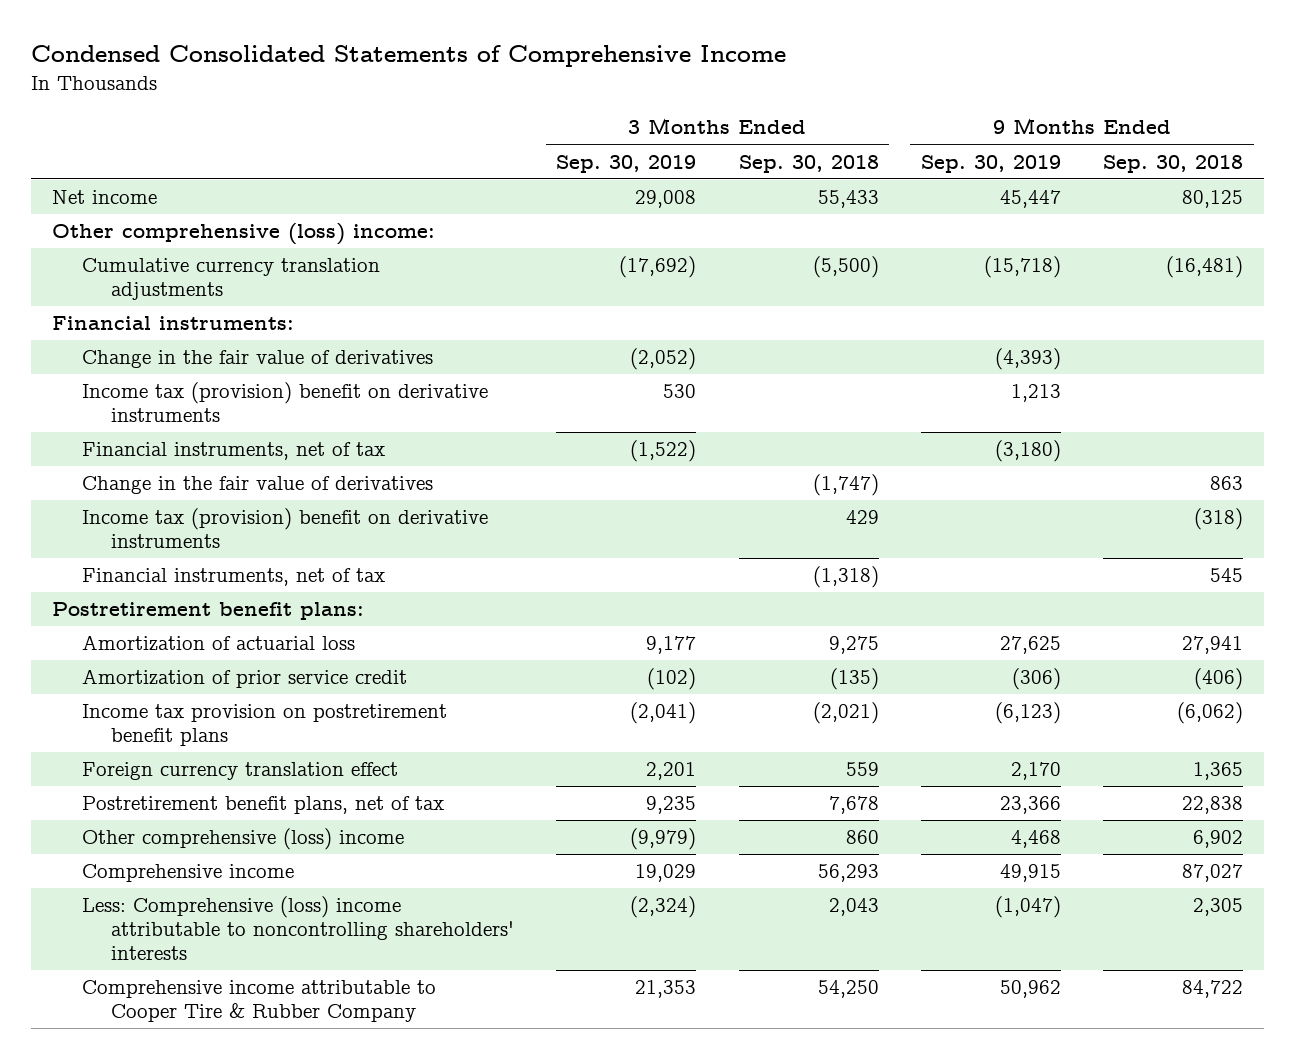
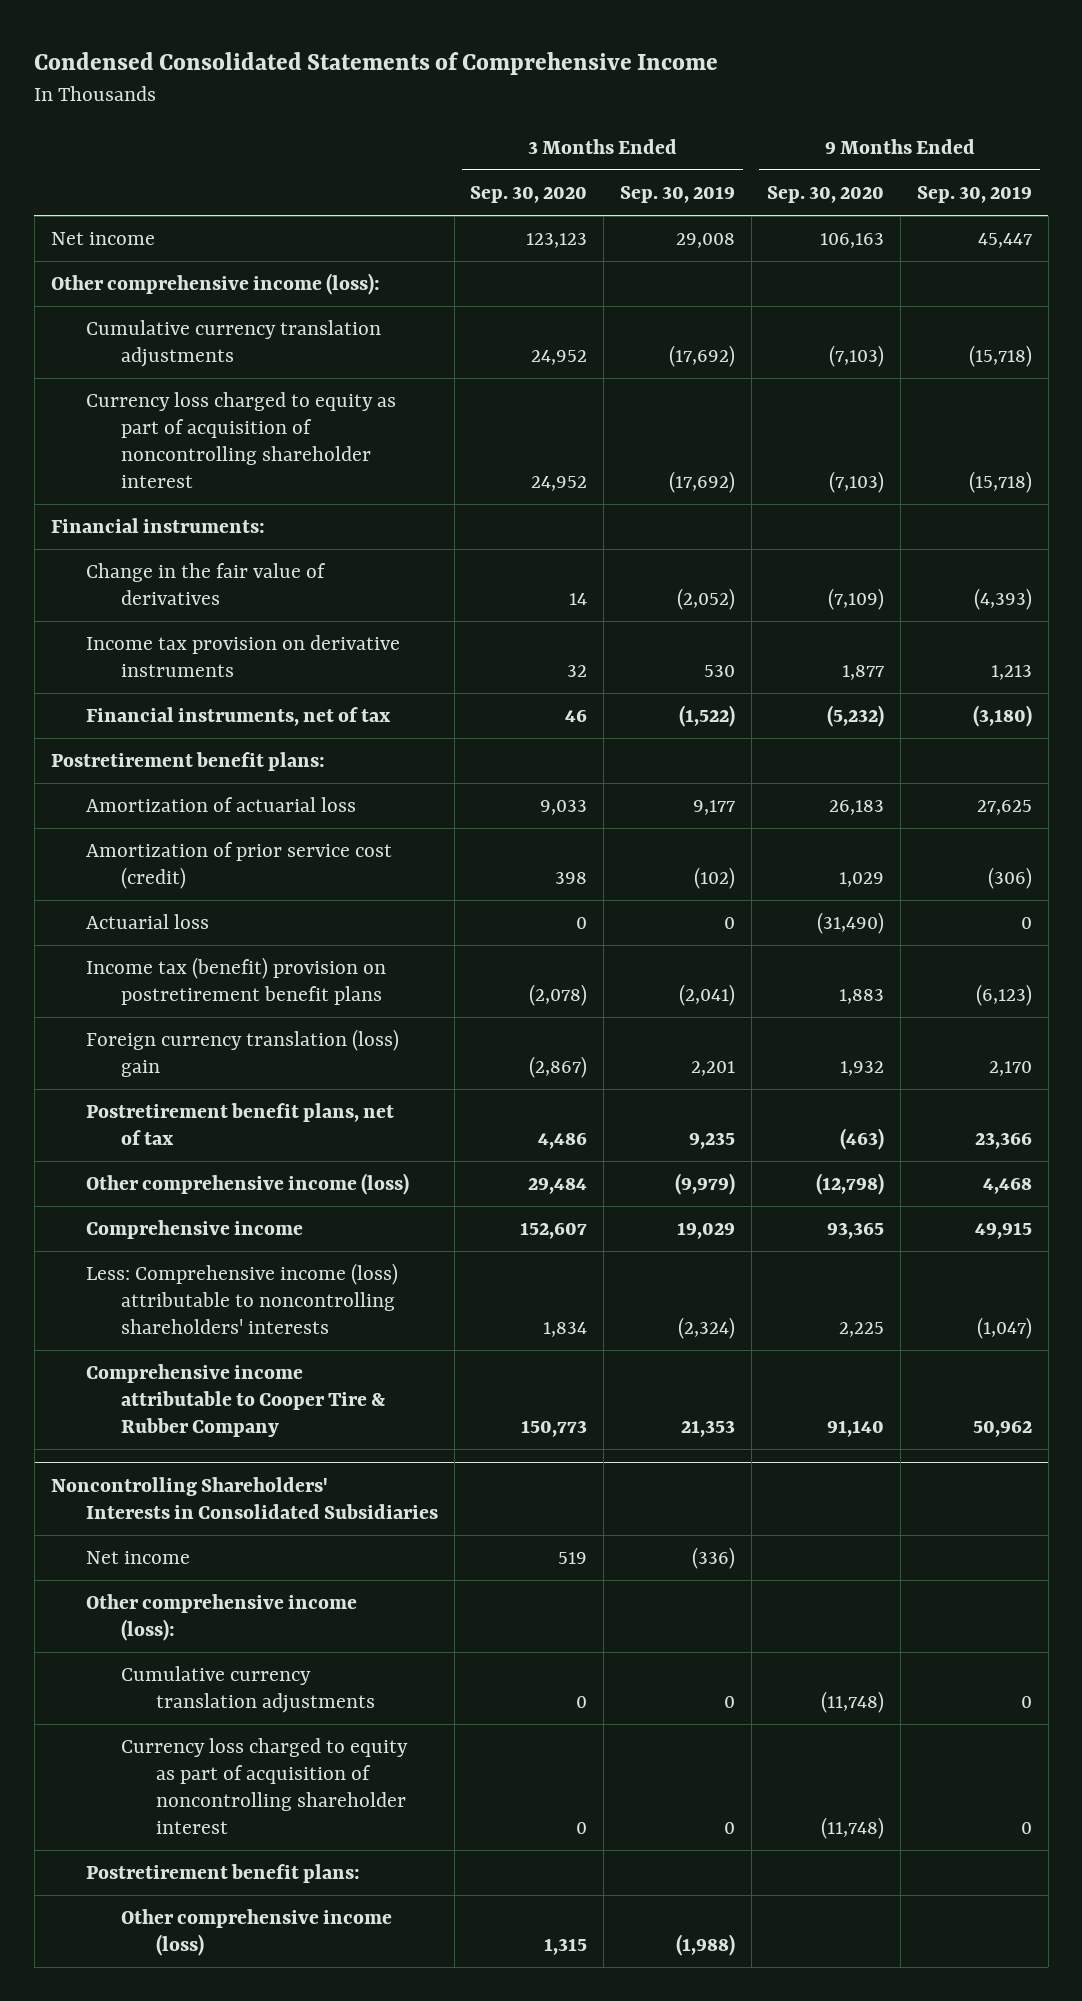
- | 3 Months Ended Sep. 30, 2019 | 3 Months Ended Sep. 30, 2018 | 9 Months Ended Sep. 30, 2019 | 9 Months Ended Sep. 30, 2018
+ | 3 Months Ended Sep. 30, 2020 | 3 Months Ended Sep. 30, 2019 | 9 Months Ended Sep. 30, 2020 | 9 Months Ended Sep. 30, 2019
- Other comprehensive (loss) income:
+ Other comprehensive income (loss):
+ Currency loss charged to equity as part of acquisition of noncontrolling shareholder interest | 24,952 | (17,692) | (7,103) | (15,718)
- Income tax (provision) benefit on derivative instruments | 530 | | 1,213 |
+ Income tax provision on derivative instruments | 32 | 530 | 1,877 | 1,213
- Change in the fair value of derivatives | | (1,747) | | 863
- Income tax (provision) benefit on derivative instruments | | 429 | | (318)
- Financial instruments, net of tax | | (1,318) | | 545
- Amortization of prior service credit | (102) | (135) | (306) | (406)
- Income tax provision on postretirement benefit plans | (2,041) | (2,021) | (6,123) | (6,062)
- Foreign currency translation effect | 2,201 | 559 | 2,170 | 1,365
+ Amortization of prior service cost (credit) | 398 | (102) | 1,029 | (306)
+ Actuarial loss | 0 | 0 | (31,490) | 0
+ Income tax (benefit) provision on postretirement benefit plans | (2,078) | (2,041) | 1,883 | (6,123)
+ Foreign currency translation (loss) gain | (2,867) | 2,201 | 1,932 | 2,170
- Other comprehensive (loss) income | (9,979) | 860 | 4,468 | 6,902
+ Other comprehensive income (loss) | 29,484 | (9,979) | (12,798) | 4,468
- Less: Comprehensive (loss) income attributable to noncontrolling shareholders' interests | (2,324) | 2,043 | (1,047) | 2,305
+ Less: Comprehensive income (loss) attributable to noncontrolling shareholders' interests | 1,834 | (2,324) | 2,225 | (1,047)
+ Noncontrolling Shareholders' Interests in Consolidated Subsidiaries
+ Net income | 519 | (336) | |
+ Other comprehensive income (loss):
+ Cumulative currency translation adjustments | 0 | 0 | (11,748) | 0
+ Currency loss charged to equity as part of acquisition of noncontrolling shareholder interest | 0 | 0 | (11,748) | 0
+ Postretirement benefit plans:
+ Other comprehensive income (loss) | 1,315 | (1,988) | |

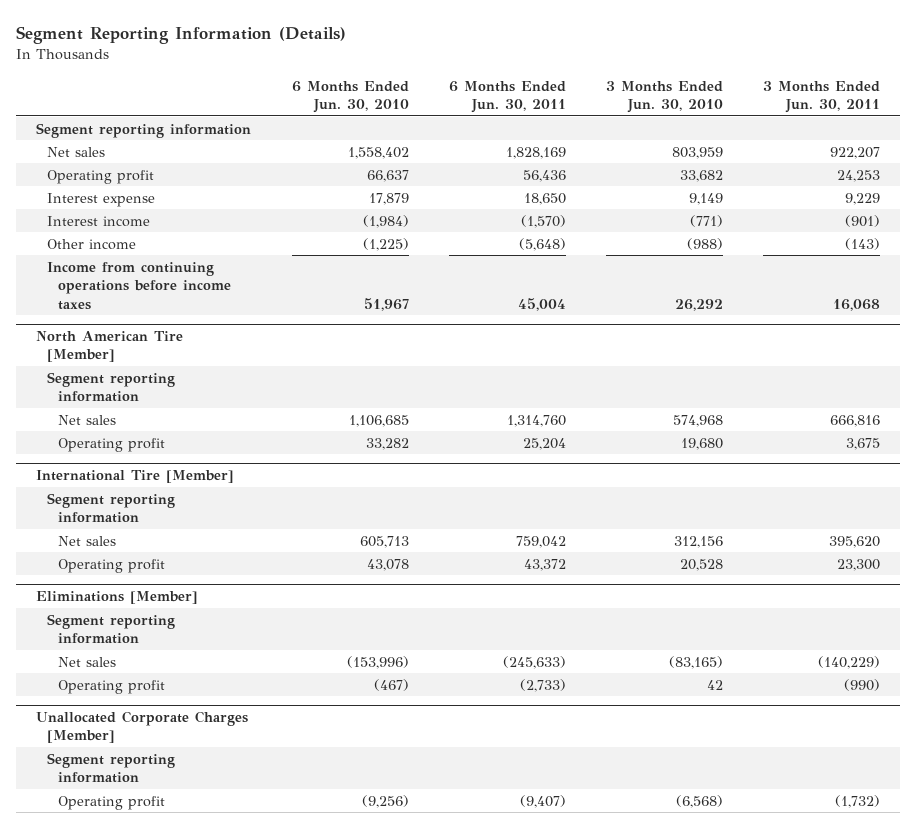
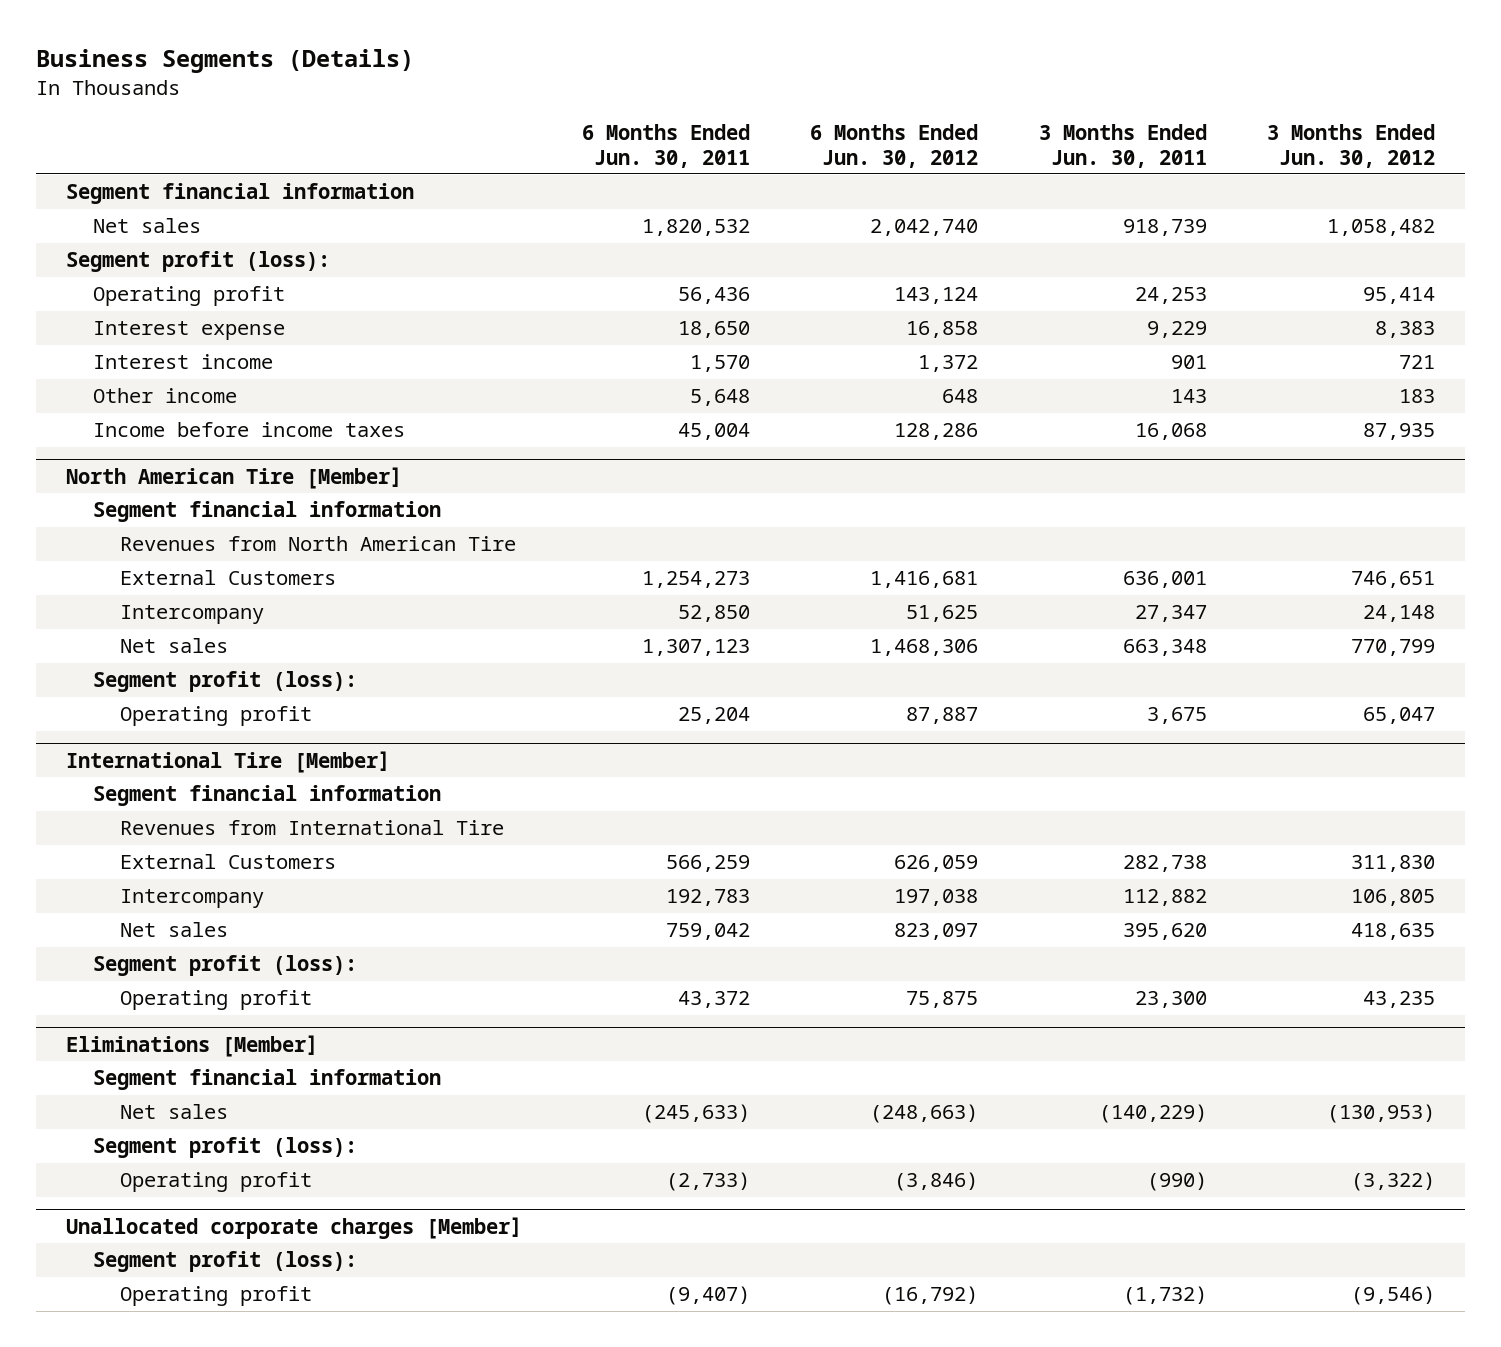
- Segment Reporting Information (Details)
+ Business Segments (Details)
- | 6 Months Ended Jun. 30, 2010 | 6 Months Ended Jun. 30, 2011 | 3 Months Ended Jun. 30, 2010 | 3 Months Ended Jun. 30, 2011
+ | 6 Months Ended Jun. 30, 2011 | 6 Months Ended Jun. 30, 2012 | 3 Months Ended Jun. 30, 2011 | 3 Months Ended Jun. 30, 2012
- Segment reporting information
- Net sales | 1,558,402 | 1,828,169 | 803,959 | 922,207
+ Segment financial information
+ Net sales | 1,820,532 | 2,042,740 | 918,739 | 1,058,482
+ Segment profit (loss):
- Interest income | (1,984) | (1,570) | (771) | (901)
- Other income | (1,225) | (5,648) | (988) | (143)
- Income from continuing operations before income taxes | 51,967 | 45,004 | 26,292 | 16,068
+ Interest income | 1,570 | 1,372 | 901 | 721
+ Other income | 5,648 | 648 | 143 | 183
+ Income before income taxes | 45,004 | 128,286 | 16,068 | 87,935
@ North American Tire [Member]
- Segment reporting information
- Net sales | 1,106,685 | 1,314,760 | 574,968 | 666,816
+ Segment financial information
+ Revenues from North American Tire
+ External Customers | 1,254,273 | 1,416,681 | 636,001 | 746,651
+ Intercompany | 52,850 | 51,625 | 27,347 | 24,148
+ Net sales | 1,307,123 | 1,468,306 | 663,348 | 770,799
+ Segment profit (loss):
@ International Tire [Member]
- Segment reporting information
+ Segment financial information
+ Revenues from International Tire
+ External Customers | 566,259 | 626,059 | 282,738 | 311,830
+ Intercompany | 192,783 | 197,038 | 112,882 | 106,805
+ Segment profit (loss):
@ Eliminations [Member]
- Segment reporting information
+ Segment financial information
+ Segment profit (loss):
- Unallocated Corporate Charges [Member]
- Segment reporting information
+ Unallocated corporate charges [Member]
+ Segment profit (loss):

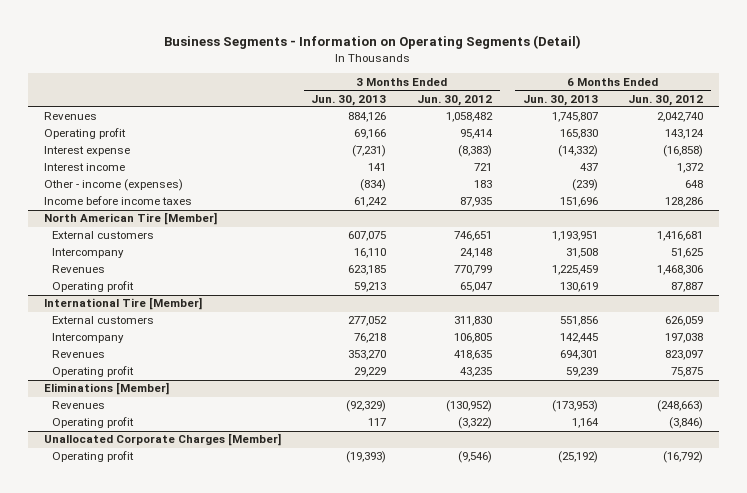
- Business Segments (Details)
+ Business Segments - Information on Operating Segments (Detail)
- | 6 Months Ended Jun. 30, 2011 | 6 Months Ended Jun. 30, 2012 | 3 Months Ended Jun. 30, 2011 | 3 Months Ended Jun. 30, 2012
+ | 3 Months Ended Jun. 30, 2013 | 3 Months Ended Jun. 30, 2012 | 6 Months Ended Jun. 30, 2013 | 6 Months Ended Jun. 30, 2012
- Segment financial information
- Net sales | 1,820,532 | 2,042,740 | 918,739 | 1,058,482
- Segment profit (loss):
+ Revenues | 884,126 | 1,058,482 | 1,745,807 | 2,042,740
- Interest expense | 18,650 | 16,858 | 9,229 | 8,383
+ Interest expense | (7,231) | (8,383) | (14,332) | (16,858)
- Other income | 5,648 | 648 | 143 | 183
+ Other - income (expenses) | (834) | 183 | (239) | 648
@ North American Tire [Member]
- Segment financial information
- Revenues from North American Tire
- External Customers | 1,254,273 | 1,416,681 | 636,001 | 746,651
+ External customers | 607,075 | 746,651 | 1,193,951 | 1,416,681
- Net sales | 1,307,123 | 1,468,306 | 663,348 | 770,799
- Segment profit (loss):
+ Revenues | 623,185 | 770,799 | 1,225,459 | 1,468,306
@ International Tire [Member]
- Segment financial information
- Revenues from International Tire
- External Customers | 566,259 | 626,059 | 282,738 | 311,830
+ External customers | 277,052 | 311,830 | 551,856 | 626,059
- Net sales | 759,042 | 823,097 | 395,620 | 418,635
- Segment profit (loss):
+ Revenues | 353,270 | 418,635 | 694,301 | 823,097
@ Eliminations [Member]
- Segment financial information
- Net sales | (245,633) | (248,663) | (140,229) | (130,953)
- Segment profit (loss):
+ Revenues | (92,329) | (130,952) | (173,953) | (248,663)
- Unallocated corporate charges [Member]
- Segment profit (loss):
+ Unallocated Corporate Charges [Member]

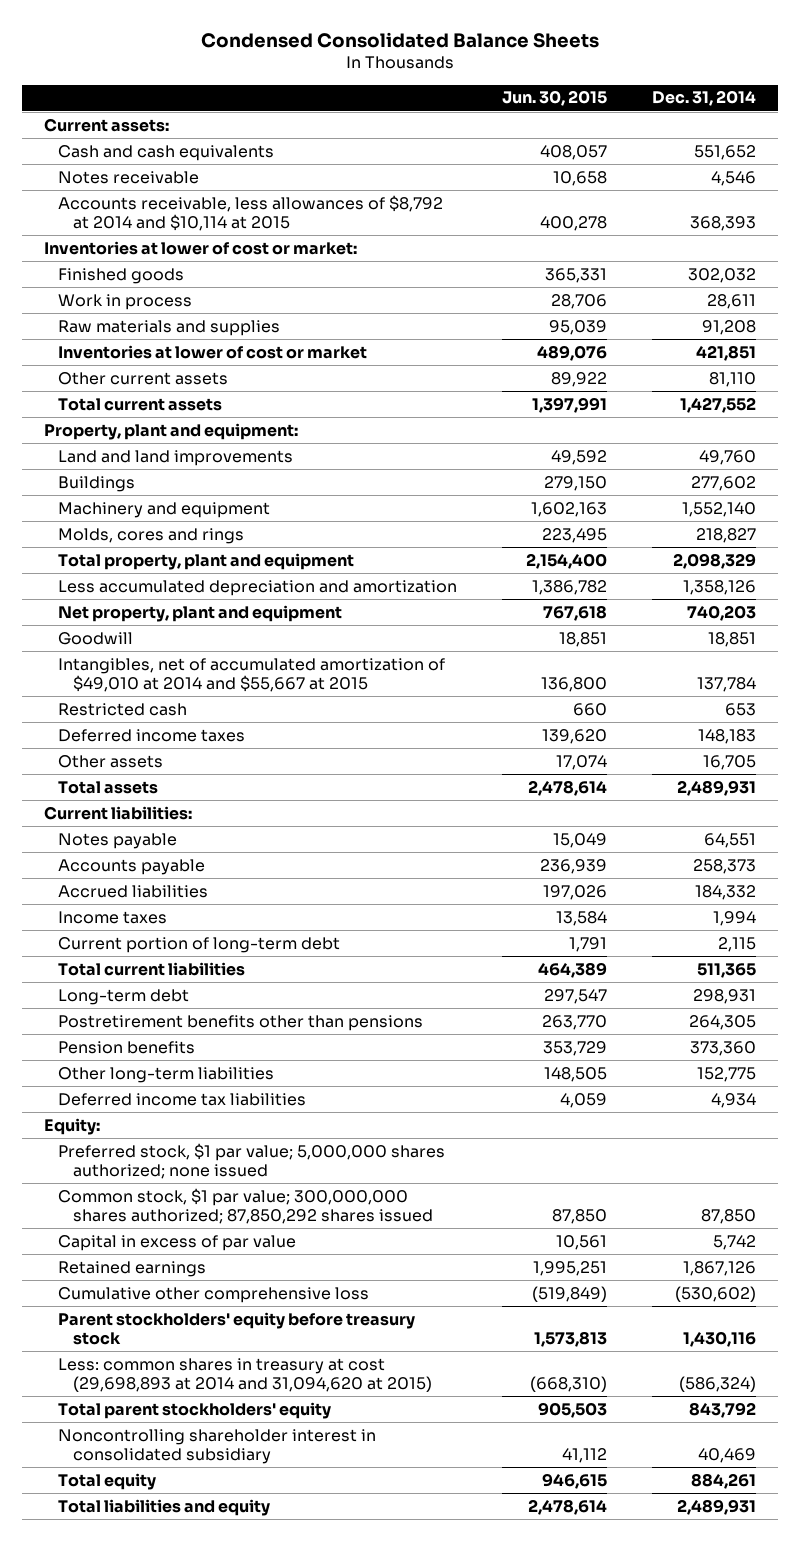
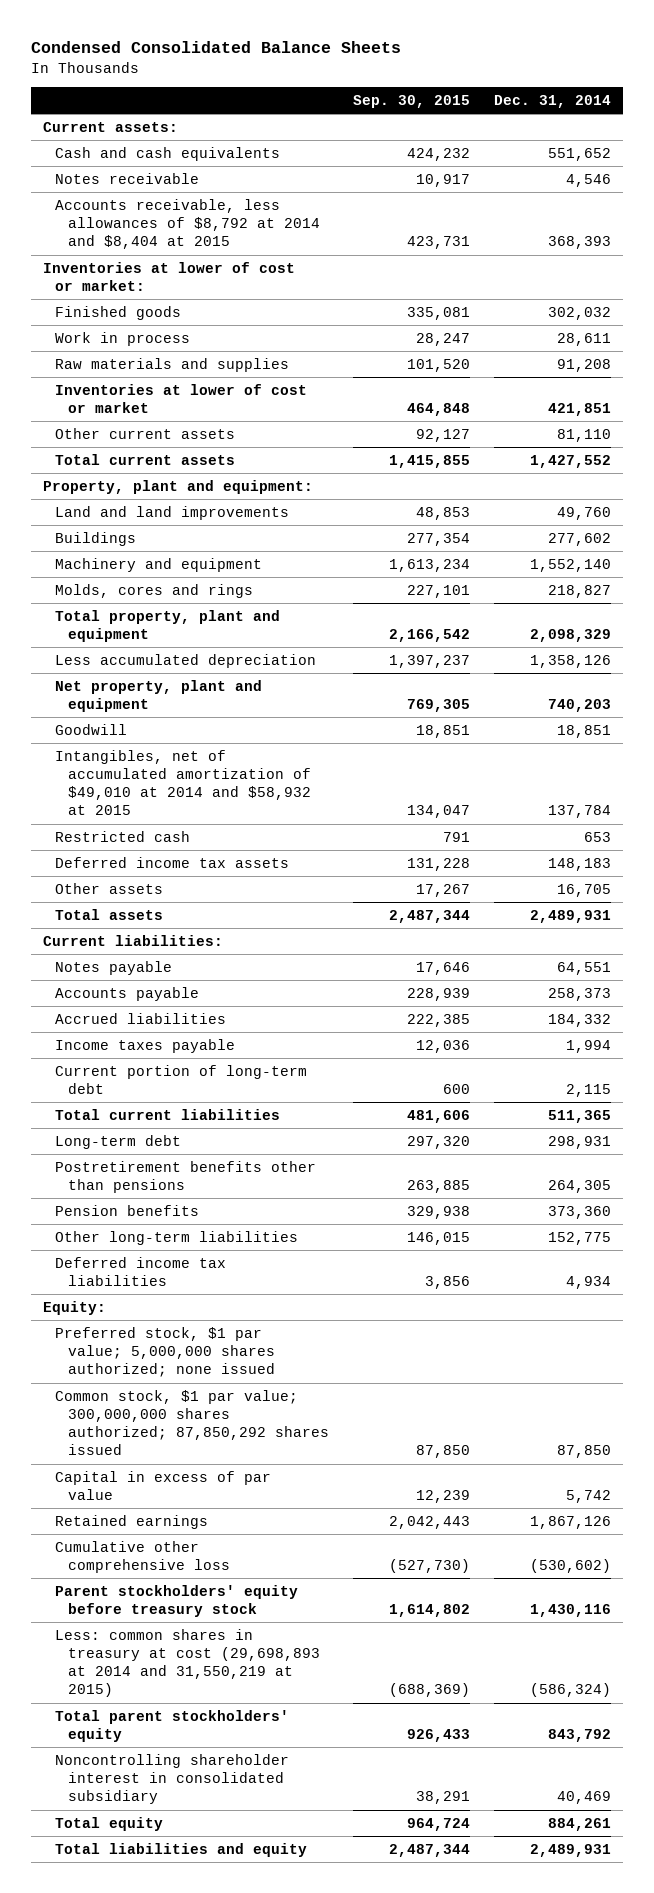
- | Jun. 30, 2015 | Dec. 31, 2014
+ | Sep. 30, 2015 | Dec. 31, 2014
- Accounts receivable, less allowances of $8,792 at 2014 and $10,114 at 2015 | 400,278 | 368,393
+ Accounts receivable, less allowances of $8,792 at 2014 and $8,404 at 2015 | 423,731 | 368,393
- Less accumulated depreciation and amortization | 1,386,782 | 1,358,126
+ Less accumulated depreciation | 1,397,237 | 1,358,126
- Intangibles, net of accumulated amortization of $49,010 at 2014 and $55,667 at 2015 | 136,800 | 137,784
+ Intangibles, net of accumulated amortization of $49,010 at 2014 and $58,932 at 2015 | 134,047 | 137,784
- Deferred income taxes | 139,620 | 148,183
+ Deferred income tax assets | 131,228 | 148,183
- Income taxes | 13,584 | 1,994
+ Income taxes payable | 12,036 | 1,994
- Less: common shares in treasury at cost (29,698,893 at 2014 and 31,094,620 at 2015) | (668,310) | (586,324)
+ Less: common shares in treasury at cost (29,698,893 at 2014 and 31,550,219 at 2015) | (688,369) | (586,324)

